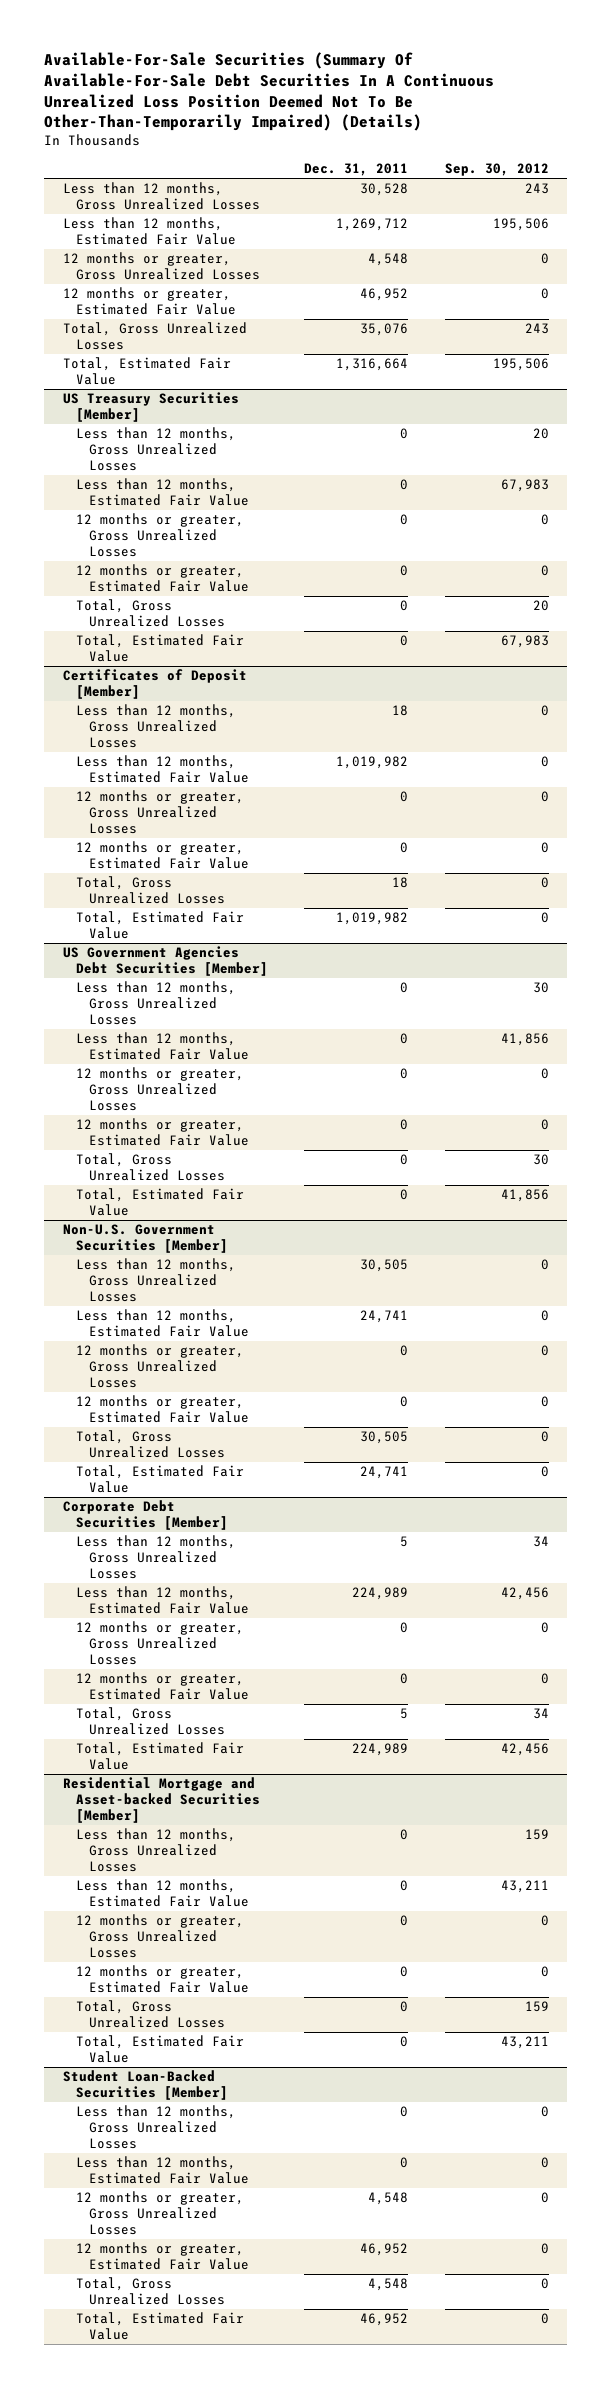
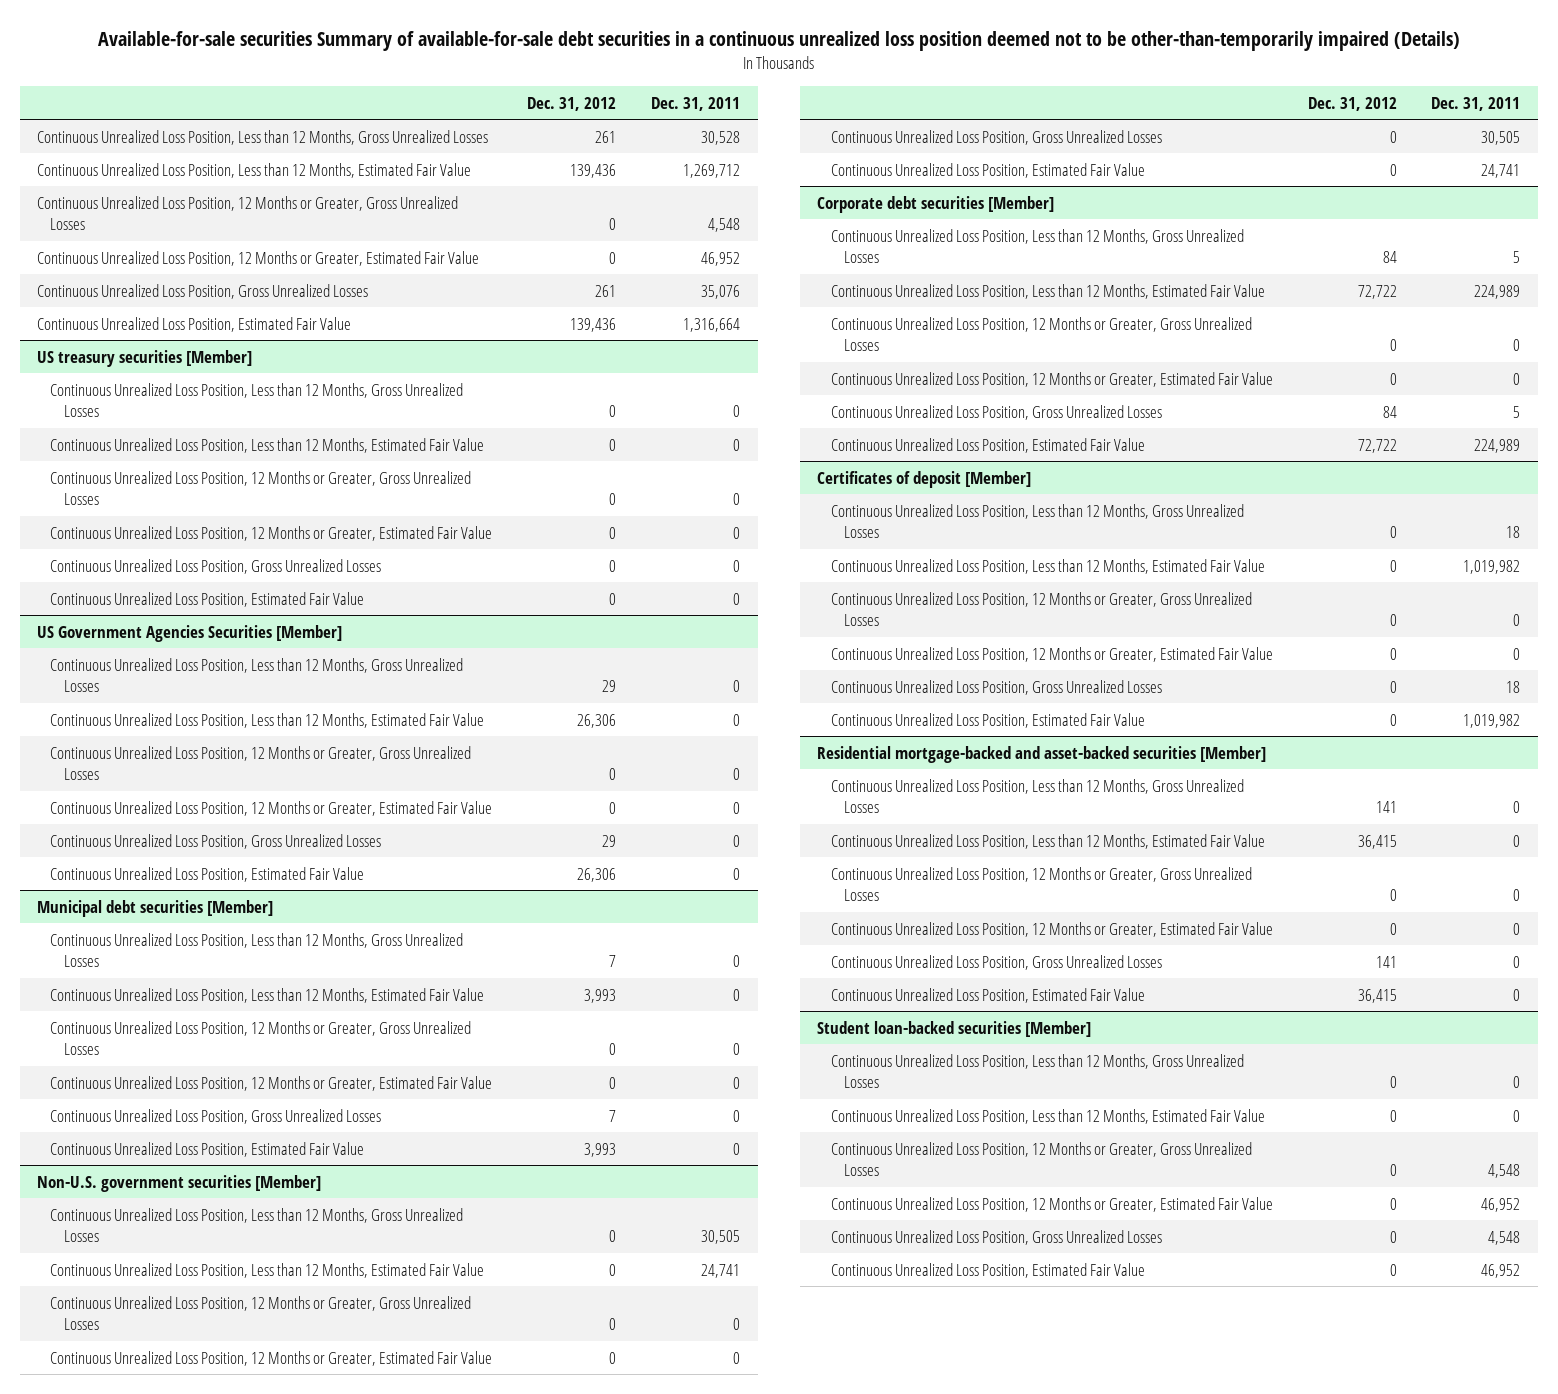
- Available-For-Sale Securities (Summary Of Available-For-Sale Debt Securities In A Continuous Unrealized Loss Position Deemed Not To Be Other-Than-Temporarily Impaired) (Details)
+ Available-for-sale securities Summary of available-for-sale debt securities in a continuous unrealized loss position deemed not to be other-than-temporarily impaired (Details)
- | Dec. 31, 2011 | Sep. 30, 2012
+ | Dec. 31, 2012 | Dec. 31, 2011
- Less than 12 months, Gross Unrealized Losses | 30,528 | 243
- Less than 12 months, Estimated Fair Value | 1,269,712 | 195,506
- 12 months or greater, Gross Unrealized Losses | 4,548 | 0
- 12 months or greater, Estimated Fair Value | 46,952 | 0
- Total, Gross Unrealized Losses | 35,076 | 243
- Total, Estimated Fair Value | 1,316,664 | 195,506
- US Treasury Securities [Member]
- Less than 12 months, Gross Unrealized Losses | 0 | 20
- Less than 12 months, Estimated Fair Value | 0 | 67,983
- 12 months or greater, Gross Unrealized Losses | 0 | 0
- 12 months or greater, Estimated Fair Value | 0 | 0
- Total, Gross Unrealized Losses | 0 | 20
- Total, Estimated Fair Value | 0 | 67,983
- Certificates of Deposit [Member]
- Less than 12 months, Gross Unrealized Losses | 18 | 0
- Less than 12 months, Estimated Fair Value | 1,019,982 | 0
- 12 months or greater, Gross Unrealized Losses | 0 | 0
- 12 months or greater, Estimated Fair Value | 0 | 0
- Total, Gross Unrealized Losses | 18 | 0
- Total, Estimated Fair Value | 1,019,982 | 0
- US Government Agencies Debt Securities [Member]
- Less than 12 months, Gross Unrealized Losses | 0 | 30
- Less than 12 months, Estimated Fair Value | 0 | 41,856
- 12 months or greater, Gross Unrealized Losses | 0 | 0
- 12 months or greater, Estimated Fair Value | 0 | 0
- Total, Gross Unrealized Losses | 0 | 30
- Total, Estimated Fair Value | 0 | 41,856
- Non-U.S. Government Securities [Member]
- Less than 12 months, Gross Unrealized Losses | 30,505 | 0
- Less than 12 months, Estimated Fair Value | 24,741 | 0
- 12 months or greater, Gross Unrealized Losses | 0 | 0
- 12 months or greater, Estimated Fair Value | 0 | 0
- Total, Gross Unrealized Losses | 30,505 | 0
- Total, Estimated Fair Value | 24,741 | 0
- Corporate Debt Securities [Member]
- Less than 12 months, Gross Unrealized Losses | 5 | 34
- Less than 12 months, Estimated Fair Value | 224,989 | 42,456
- 12 months or greater, Gross Unrealized Losses | 0 | 0
- 12 months or greater, Estimated Fair Value | 0 | 0
- Total, Gross Unrealized Losses | 5 | 34
- Total, Estimated Fair Value | 224,989 | 42,456
- Residential Mortgage and Asset-backed Securities [Member]
- Less than 12 months, Gross Unrealized Losses | 0 | 159
- Less than 12 months, Estimated Fair Value | 0 | 43,211
- 12 months or greater, Gross Unrealized Losses | 0 | 0
- 12 months or greater, Estimated Fair Value | 0 | 0
- Total, Gross Unrealized Losses | 0 | 159
- Total, Estimated Fair Value | 0 | 43,211
- Student Loan-Backed Securities [Member]
- Less than 12 months, Gross Unrealized Losses | 0 | 0
- Less than 12 months, Estimated Fair Value | 0 | 0
- 12 months or greater, Gross Unrealized Losses | 4,548 | 0
- 12 months or greater, Estimated Fair Value | 46,952 | 0
- Total, Gross Unrealized Losses | 4,548 | 0
- Total, Estimated Fair Value | 46,952 | 0
+ Continuous Unrealized Loss Position, Less than 12 Months, Gross Unrealized Losses | 261 | 30,528
+ Continuous Unrealized Loss Position, Less than 12 Months, Estimated Fair Value | 139,436 | 1,269,712
+ Continuous Unrealized Loss Position, 12 Months or Greater, Gross Unrealized Losses | 0 | 4,548
+ Continuous Unrealized Loss Position, 12 Months or Greater, Estimated Fair Value | 0 | 46,952
+ Continuous Unrealized Loss Position, Gross Unrealized Losses | 261 | 35,076
+ Continuous Unrealized Loss Position, Estimated Fair Value | 139,436 | 1,316,664
+ US treasury securities [Member]
+ Continuous Unrealized Loss Position, Less than 12 Months, Gross Unrealized Losses | 0 | 0
+ Continuous Unrealized Loss Position, Less than 12 Months, Estimated Fair Value | 0 | 0
+ Continuous Unrealized Loss Position, 12 Months or Greater, Gross Unrealized Losses | 0 | 0
+ Continuous Unrealized Loss Position, 12 Months or Greater, Estimated Fair Value | 0 | 0
+ Continuous Unrealized Loss Position, Gross Unrealized Losses | 0 | 0
+ Continuous Unrealized Loss Position, Estimated Fair Value | 0 | 0
+ US Government Agencies Securities [Member]
+ Continuous Unrealized Loss Position, Less than 12 Months, Gross Unrealized Losses | 29 | 0
+ Continuous Unrealized Loss Position, Less than 12 Months, Estimated Fair Value | 26,306 | 0
+ Continuous Unrealized Loss Position, 12 Months or Greater, Gross Unrealized Losses | 0 | 0
+ Continuous Unrealized Loss Position, 12 Months or Greater, Estimated Fair Value | 0 | 0
+ Continuous Unrealized Loss Position, Gross Unrealized Losses | 29 | 0
+ Continuous Unrealized Loss Position, Estimated Fair Value | 26,306 | 0
+ Municipal debt securities [Member]
+ Continuous Unrealized Loss Position, Less than 12 Months, Gross Unrealized Losses | 7 | 0
+ Continuous Unrealized Loss Position, Less than 12 Months, Estimated Fair Value | 3,993 | 0
+ Continuous Unrealized Loss Position, 12 Months or Greater, Gross Unrealized Losses | 0 | 0
+ Continuous Unrealized Loss Position, 12 Months or Greater, Estimated Fair Value | 0 | 0
+ Continuous Unrealized Loss Position, Gross Unrealized Losses | 7 | 0
+ Continuous Unrealized Loss Position, Estimated Fair Value | 3,993 | 0
+ Non-U.S. government securities [Member]
+ Continuous Unrealized Loss Position, Less than 12 Months, Gross Unrealized Losses | 0 | 30,505
+ Continuous Unrealized Loss Position, Less than 12 Months, Estimated Fair Value | 0 | 24,741
+ Continuous Unrealized Loss Position, 12 Months or Greater, Gross Unrealized Losses | 0 | 0
+ Continuous Unrealized Loss Position, 12 Months or Greater, Estimated Fair Value | 0 | 0
+ Continuous Unrealized Loss Position, Gross Unrealized Losses | 0 | 30,505
+ Continuous Unrealized Loss Position, Estimated Fair Value | 0 | 24,741
+ Corporate debt securities [Member]
+ Continuous Unrealized Loss Position, Less than 12 Months, Gross Unrealized Losses | 84 | 5
+ Continuous Unrealized Loss Position, Less than 12 Months, Estimated Fair Value | 72,722 | 224,989
+ Continuous Unrealized Loss Position, 12 Months or Greater, Gross Unrealized Losses | 0 | 0
+ Continuous Unrealized Loss Position, 12 Months or Greater, Estimated Fair Value | 0 | 0
+ Continuous Unrealized Loss Position, Gross Unrealized Losses | 84 | 5
+ Continuous Unrealized Loss Position, Estimated Fair Value | 72,722 | 224,989
+ Certificates of deposit [Member]
+ Continuous Unrealized Loss Position, Less than 12 Months, Gross Unrealized Losses | 0 | 18
+ Continuous Unrealized Loss Position, Less than 12 Months, Estimated Fair Value | 0 | 1,019,982
+ Continuous Unrealized Loss Position, 12 Months or Greater, Gross Unrealized Losses | 0 | 0
+ Continuous Unrealized Loss Position, 12 Months or Greater, Estimated Fair Value | 0 | 0
+ Continuous Unrealized Loss Position, Gross Unrealized Losses | 0 | 18
+ Continuous Unrealized Loss Position, Estimated Fair Value | 0 | 1,019,982
+ Residential mortgage-backed and asset-backed securities [Member]
+ Continuous Unrealized Loss Position, Less than 12 Months, Gross Unrealized Losses | 141 | 0
+ Continuous Unrealized Loss Position, Less than 12 Months, Estimated Fair Value | 36,415 | 0
+ Continuous Unrealized Loss Position, 12 Months or Greater, Gross Unrealized Losses | 0 | 0
+ Continuous Unrealized Loss Position, 12 Months or Greater, Estimated Fair Value | 0 | 0
+ Continuous Unrealized Loss Position, Gross Unrealized Losses | 141 | 0
+ Continuous Unrealized Loss Position, Estimated Fair Value | 36,415 | 0
+ Student loan-backed securities [Member]
+ Continuous Unrealized Loss Position, Less than 12 Months, Gross Unrealized Losses | 0 | 0
+ Continuous Unrealized Loss Position, Less than 12 Months, Estimated Fair Value | 0 | 0
+ Continuous Unrealized Loss Position, 12 Months or Greater, Gross Unrealized Losses | 0 | 4,548
+ Continuous Unrealized Loss Position, 12 Months or Greater, Estimated Fair Value | 0 | 46,952
+ Continuous Unrealized Loss Position, Gross Unrealized Losses | 0 | 4,548
+ Continuous Unrealized Loss Position, Estimated Fair Value | 0 | 46,952

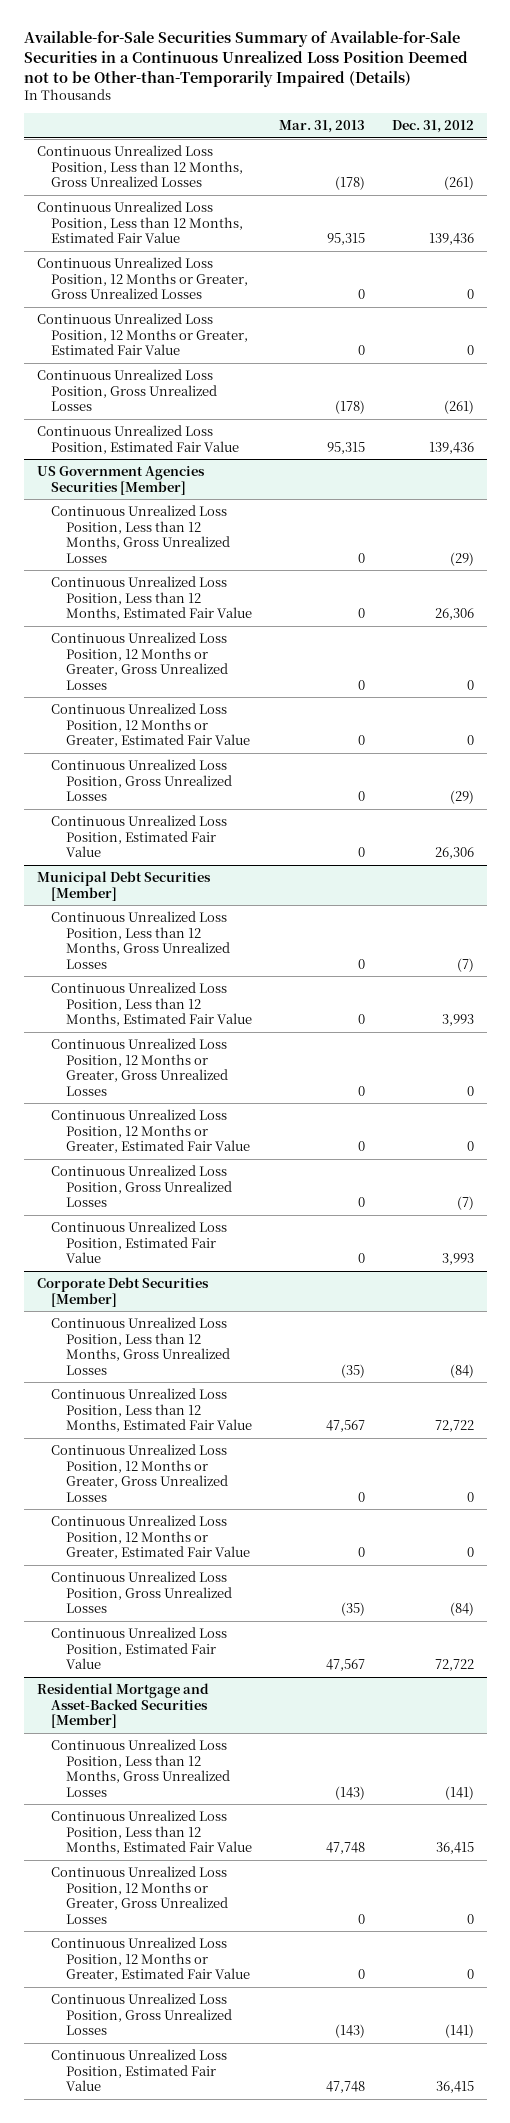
- Available-for-sale securities Summary of available-for-sale debt securities in a continuous unrealized loss position deemed not to be other-than-temporarily impaired (Details)
+ Available-for-Sale Securities Summary of Available-for-Sale Securities in a Continuous Unrealized Loss Position Deemed not to be Other-than-Temporarily Impaired (Details)
- | Dec. 31, 2012 | Dec. 31, 2011
+ | Mar. 31, 2013 | Dec. 31, 2012
- Continuous Unrealized Loss Position, Less than 12 Months, Gross Unrealized Losses | 261 | 30,528
+ Continuous Unrealized Loss Position, Less than 12 Months, Gross Unrealized Losses | (178) | (261)
- Continuous Unrealized Loss Position, Gross Unrealized Losses | 261 | 35,076
+ Continuous Unrealized Loss Position, Gross Unrealized Losses | (178) | (261)
- US treasury securities [Member]
- Continuous Unrealized Loss Position, Less than 12 Months, Gross Unrealized Losses | 0 | 0
- Continuous Unrealized Loss Position, Less than 12 Months, Estimated Fair Value | 0 | 0
- Continuous Unrealized Loss Position, 12 Months or Greater, Gross Unrealized Losses | 0 | 0
- Continuous Unrealized Loss Position, 12 Months or Greater, Estimated Fair Value | 0 | 0
- Continuous Unrealized Loss Position, Gross Unrealized Losses | 0 | 0
- Continuous Unrealized Loss Position, Estimated Fair Value | 0 | 0
@ US Government Agencies Securities [Member]
- Continuous Unrealized Loss Position, Less than 12 Months, Gross Unrealized Losses | 29 | 0
+ Continuous Unrealized Loss Position, Less than 12 Months, Gross Unrealized Losses | 0 | (29)
- Continuous Unrealized Loss Position, Gross Unrealized Losses | 29 | 0
+ Continuous Unrealized Loss Position, Gross Unrealized Losses | 0 | (29)
- Municipal debt securities [Member]
- Continuous Unrealized Loss Position, Less than 12 Months, Gross Unrealized Losses | 7 | 0
+ Municipal Debt Securities [Member]
+ Continuous Unrealized Loss Position, Less than 12 Months, Gross Unrealized Losses | 0 | (7)
- Continuous Unrealized Loss Position, Gross Unrealized Losses | 7 | 0
+ Continuous Unrealized Loss Position, Gross Unrealized Losses | 0 | (7)
- Non-U.S. government securities [Member]
- Continuous Unrealized Loss Position, Less than 12 Months, Gross Unrealized Losses | 0 | 30,505
- Continuous Unrealized Loss Position, Less than 12 Months, Estimated Fair Value | 0 | 24,741
- Continuous Unrealized Loss Position, 12 Months or Greater, Gross Unrealized Losses | 0 | 0
- Continuous Unrealized Loss Position, 12 Months or Greater, Estimated Fair Value | 0 | 0
- Continuous Unrealized Loss Position, Gross Unrealized Losses | 0 | 30,505
- Continuous Unrealized Loss Position, Estimated Fair Value | 0 | 24,741
- Corporate debt securities [Member]
- Continuous Unrealized Loss Position, Less than 12 Months, Gross Unrealized Losses | 84 | 5
+ Corporate Debt Securities [Member]
+ Continuous Unrealized Loss Position, Less than 12 Months, Gross Unrealized Losses | (35) | (84)
- Continuous Unrealized Loss Position, Gross Unrealized Losses | 84 | 5
+ Continuous Unrealized Loss Position, Gross Unrealized Losses | (35) | (84)
- Certificates of deposit [Member]
- Continuous Unrealized Loss Position, Less than 12 Months, Gross Unrealized Losses | 0 | 18
- Continuous Unrealized Loss Position, Less than 12 Months, Estimated Fair Value | 0 | 1,019,982
- Continuous Unrealized Loss Position, 12 Months or Greater, Gross Unrealized Losses | 0 | 0
- Continuous Unrealized Loss Position, 12 Months or Greater, Estimated Fair Value | 0 | 0
- Continuous Unrealized Loss Position, Gross Unrealized Losses | 0 | 18
- Continuous Unrealized Loss Position, Estimated Fair Value | 0 | 1,019,982
- Residential mortgage-backed and asset-backed securities [Member]
- Continuous Unrealized Loss Position, Less than 12 Months, Gross Unrealized Losses | 141 | 0
+ Residential Mortgage and Asset-Backed Securities [Member]
+ Continuous Unrealized Loss Position, Less than 12 Months, Gross Unrealized Losses | (143) | (141)
- Continuous Unrealized Loss Position, Gross Unrealized Losses | 141 | 0
+ Continuous Unrealized Loss Position, Gross Unrealized Losses | (143) | (141)
- Student loan-backed securities [Member]
- Continuous Unrealized Loss Position, Less than 12 Months, Gross Unrealized Losses | 0 | 0
- Continuous Unrealized Loss Position, Less than 12 Months, Estimated Fair Value | 0 | 0
- Continuous Unrealized Loss Position, 12 Months or Greater, Gross Unrealized Losses | 0 | 4,548
- Continuous Unrealized Loss Position, 12 Months or Greater, Estimated Fair Value | 0 | 46,952
- Continuous Unrealized Loss Position, Gross Unrealized Losses | 0 | 4,548
- Continuous Unrealized Loss Position, Estimated Fair Value | 0 | 46,952

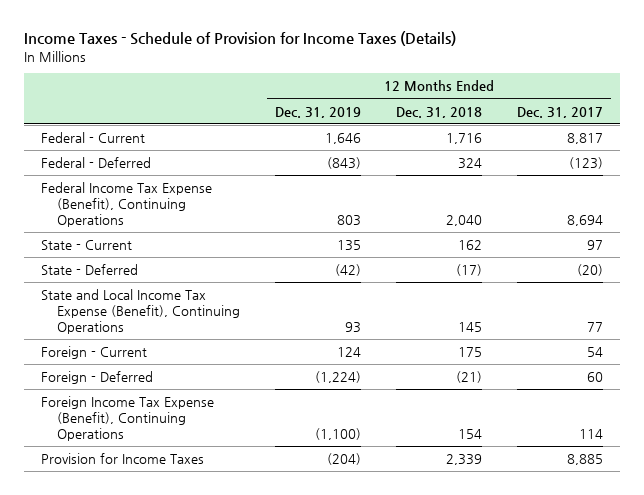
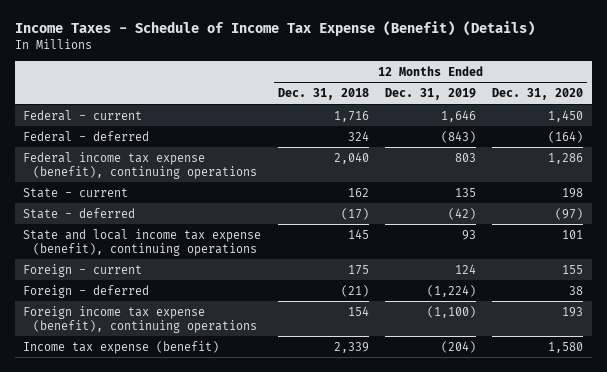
- Income Taxes - Schedule of Provision for Income Taxes (Details)
+ Income Taxes - Schedule of Income Tax Expense (Benefit) (Details)
- | 12 Months Ended Dec. 31, 2019 | 12 Months Ended Dec. 31, 2018 | 12 Months Ended Dec. 31, 2017
+ | 12 Months Ended Dec. 31, 2018 | 12 Months Ended Dec. 31, 2019 | 12 Months Ended Dec. 31, 2020
- Federal - Current | 1,646 | 1,716 | 8,817
- Federal - Deferred | (843) | 324 | (123)
- Federal Income Tax Expense (Benefit), Continuing Operations | 803 | 2,040 | 8,694
- State - Current | 135 | 162 | 97
- State - Deferred | (42) | (17) | (20)
- State and Local Income Tax Expense (Benefit), Continuing Operations | 93 | 145 | 77
- Foreign - Current | 124 | 175 | 54
- Foreign - Deferred | (1,224) | (21) | 60
- Foreign Income Tax Expense (Benefit), Continuing Operations | (1,100) | 154 | 114
- Provision for Income Taxes | (204) | 2,339 | 8,885
+ Federal - current | 1,716 | 1,646 | 1,450
+ Federal - deferred | 324 | (843) | (164)
+ Federal income tax expense (benefit), continuing operations | 2,040 | 803 | 1,286
+ State - current | 162 | 135 | 198
+ State - deferred | (17) | (42) | (97)
+ State and local income tax expense (benefit), continuing operations | 145 | 93 | 101
+ Foreign - current | 175 | 124 | 155
+ Foreign - deferred | (21) | (1,224) | 38
+ Foreign income tax expense (benefit), continuing operations | 154 | (1,100) | 193
+ Income tax expense (benefit) | 2,339 | (204) | 1,580

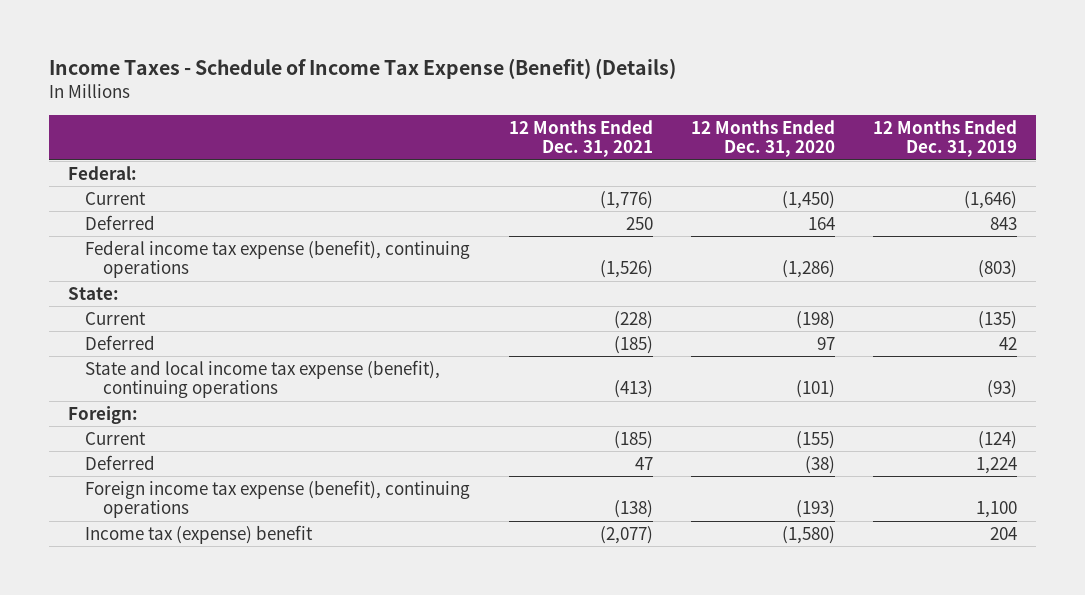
- | 12 Months Ended Dec. 31, 2018 | 12 Months Ended Dec. 31, 2019 | 12 Months Ended Dec. 31, 2020
+ | 12 Months Ended Dec. 31, 2021 | 12 Months Ended Dec. 31, 2020 | 12 Months Ended Dec. 31, 2019
- Federal - current | 1,716 | 1,646 | 1,450
- Federal - deferred | 324 | (843) | (164)
- Federal income tax expense (benefit), continuing operations | 2,040 | 803 | 1,286
- State - current | 162 | 135 | 198
- State - deferred | (17) | (42) | (97)
- State and local income tax expense (benefit), continuing operations | 145 | 93 | 101
- Foreign - current | 175 | 124 | 155
- Foreign - deferred | (21) | (1,224) | 38
- Foreign income tax expense (benefit), continuing operations | 154 | (1,100) | 193
- Income tax expense (benefit) | 2,339 | (204) | 1,580
+ Federal:
+ Current | (1,776) | (1,450) | (1,646)
+ Deferred | 250 | 164 | 843
+ Federal income tax expense (benefit), continuing operations | (1,526) | (1,286) | (803)
+ State:
+ Current | (228) | (198) | (135)
+ Deferred | (185) | 97 | 42
+ State and local income tax expense (benefit), continuing operations | (413) | (101) | (93)
+ Foreign:
+ Current | (185) | (155) | (124)
+ Deferred | 47 | (38) | 1,224
+ Foreign income tax expense (benefit), continuing operations | (138) | (193) | 1,100
+ Income tax (expense) benefit | (2,077) | (1,580) | 204

